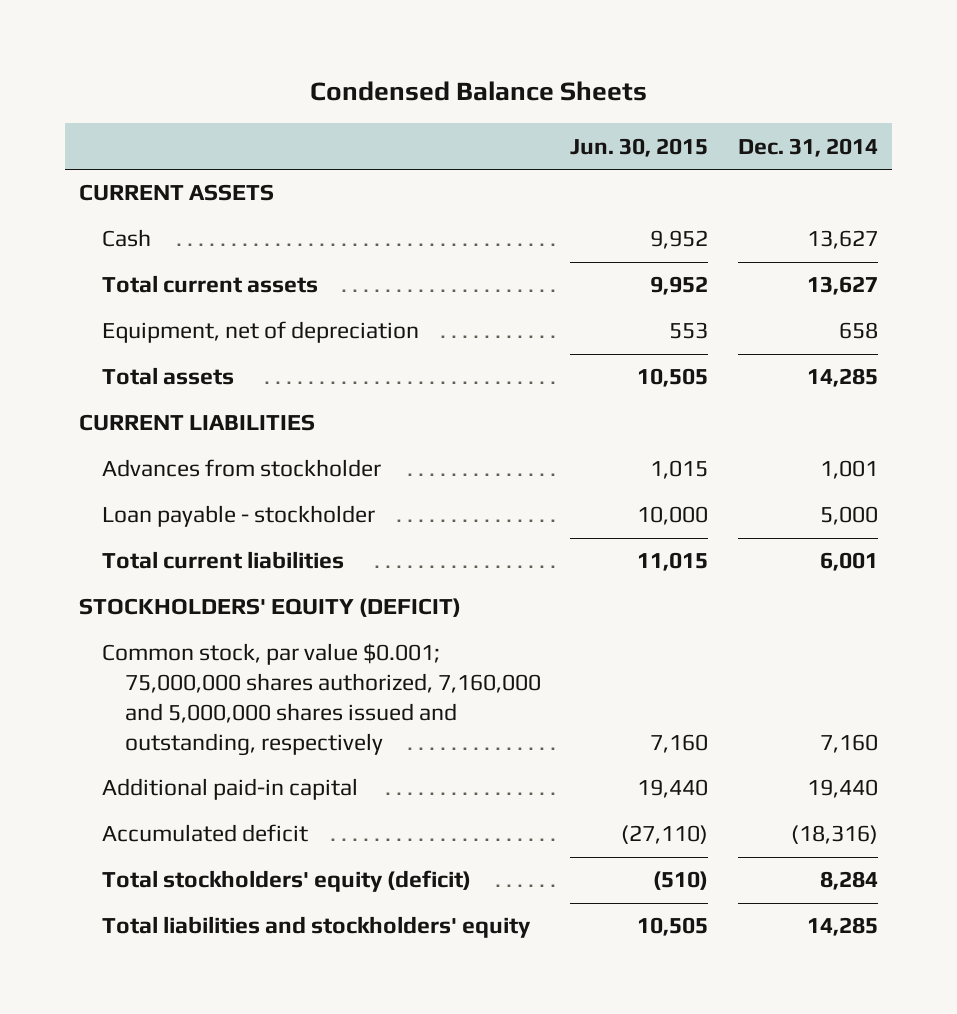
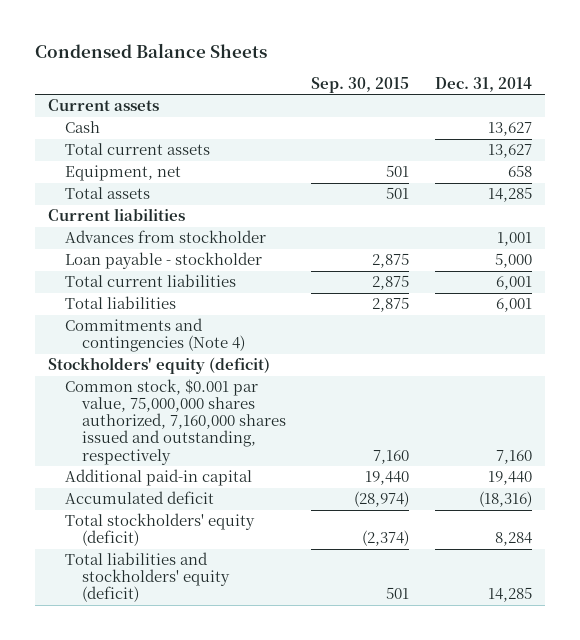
- | Jun. 30, 2015 | Dec. 31, 2014
+ | Sep. 30, 2015 | Dec. 31, 2014
- CURRENT ASSETS
+ Current assets
- Equipment, net of depreciation | 553 | 658
+ Equipment, net | 501 | 658
- CURRENT LIABILITIES
+ Current liabilities
- STOCKHOLDERS' EQUITY (DEFICIT)
- Common stock, par value $0.001; 75,000,000 shares authorized, 7,160,000 and 5,000,000 shares issued and outstanding, respectively | 7,160 | 7,160
+ Total liabilities | 2,875 | 6,001
+ Commitments and contingencies (Note 4)
+ Stockholders' equity (deficit)
+ Common stock, $0.001 par value, 75,000,000 shares authorized, 7,160,000 shares issued and outstanding, respectively | 7,160 | 7,160
- Total liabilities and stockholders' equity | 10,505 | 14,285
+ Total liabilities and stockholders' equity (deficit) | 501 | 14,285

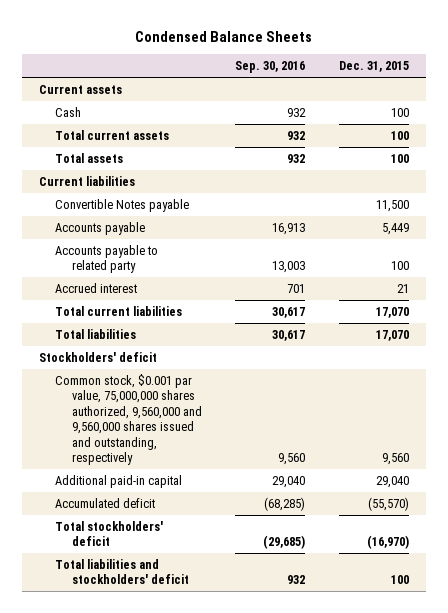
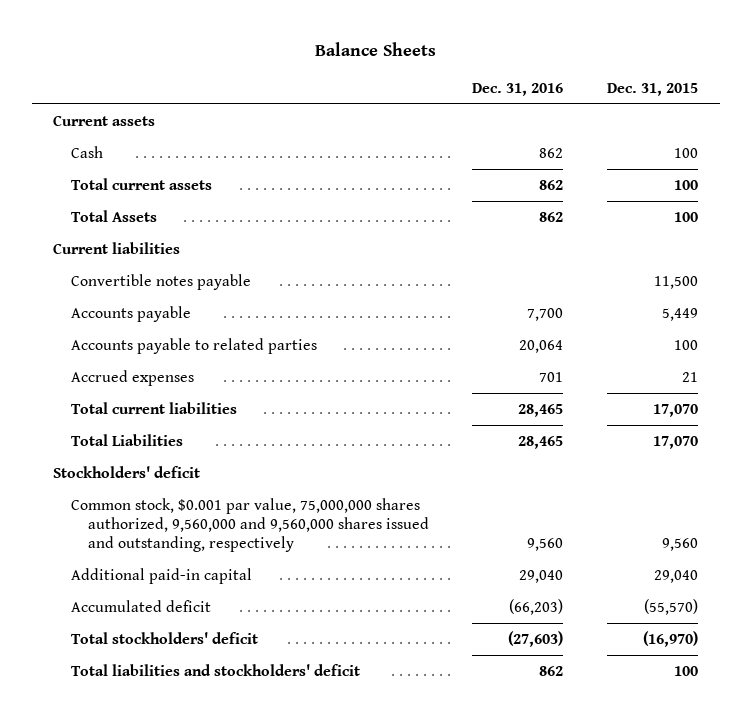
- Condensed Balance Sheets
+ Balance Sheets
- | Sep. 30, 2016 | Dec. 31, 2015
+ | Dec. 31, 2016 | Dec. 31, 2015
- Total assets | 932 | 100
+ Total Assets | 862 | 100
- Convertible Notes payable | | 11,500
+ Convertible notes payable | | 11,500
- Accounts payable to related party | 13,003 | 100
- Accrued interest | 701 | 21
+ Accounts payable to related parties | 20,064 | 100
+ Accrued expenses | 701 | 21
- Total liabilities | 30,617 | 17,070
+ Total Liabilities | 28,465 | 17,070

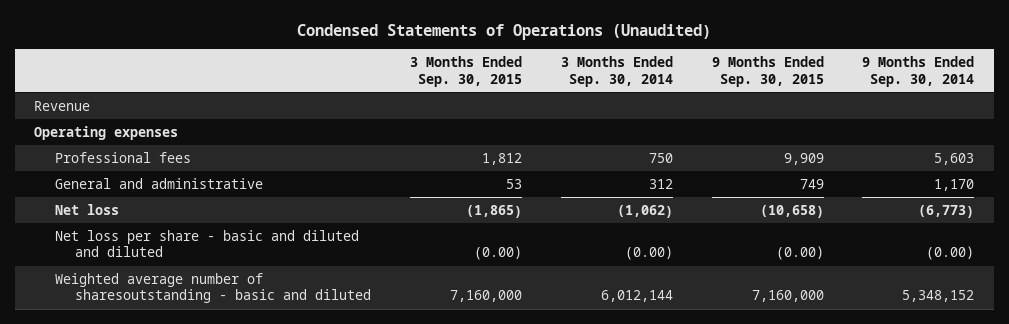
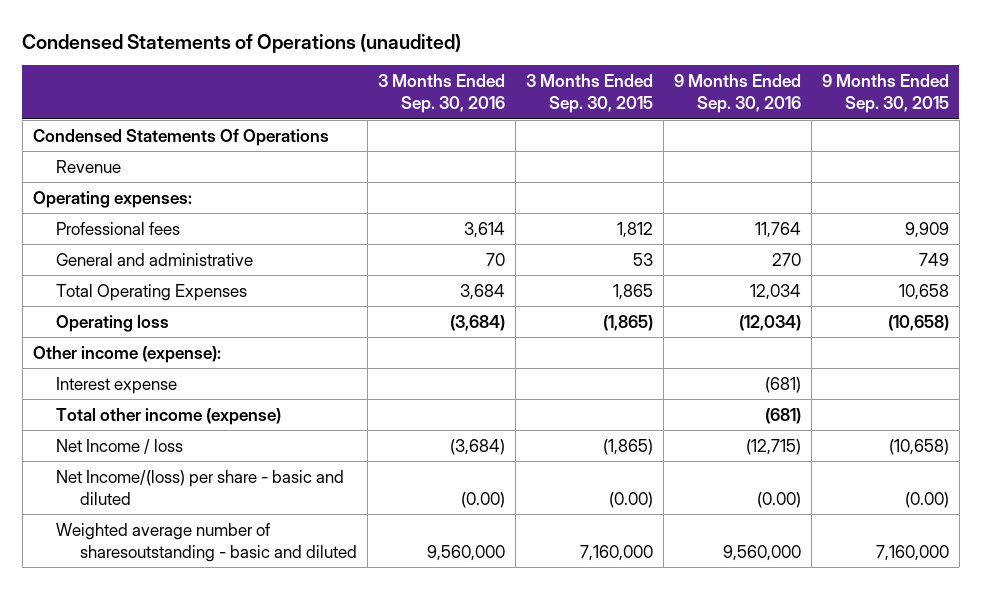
- Condensed Statements of Operations (Unaudited)
+ Condensed Statements of Operations (unaudited)
- | 3 Months Ended Sep. 30, 2015 | 3 Months Ended Sep. 30, 2014 | 9 Months Ended Sep. 30, 2015 | 9 Months Ended Sep. 30, 2014
+ | 3 Months Ended Sep. 30, 2016 | 3 Months Ended Sep. 30, 2015 | 9 Months Ended Sep. 30, 2016 | 9 Months Ended Sep. 30, 2015
+ Condensed Statements Of Operations
- Operating expenses
+ Operating expenses:
- Net loss | (1,865) | (1,062) | (10,658) | (6,773)
- Net loss per share - basic and diluted and diluted | (0.00) | (0.00) | (0.00) | (0.00)
+ Total Operating Expenses | 3,684 | 1,865 | 12,034 | 10,658
+ Operating loss | (3,684) | (1,865) | (12,034) | (10,658)
+ Other income (expense):
+ Interest expense | | | (681) |
+ Total other income (expense) | | | (681) |
+ Net Income / loss | (3,684) | (1,865) | (12,715) | (10,658)
+ Net Income/(loss) per share - basic and diluted | (0.00) | (0.00) | (0.00) | (0.00)

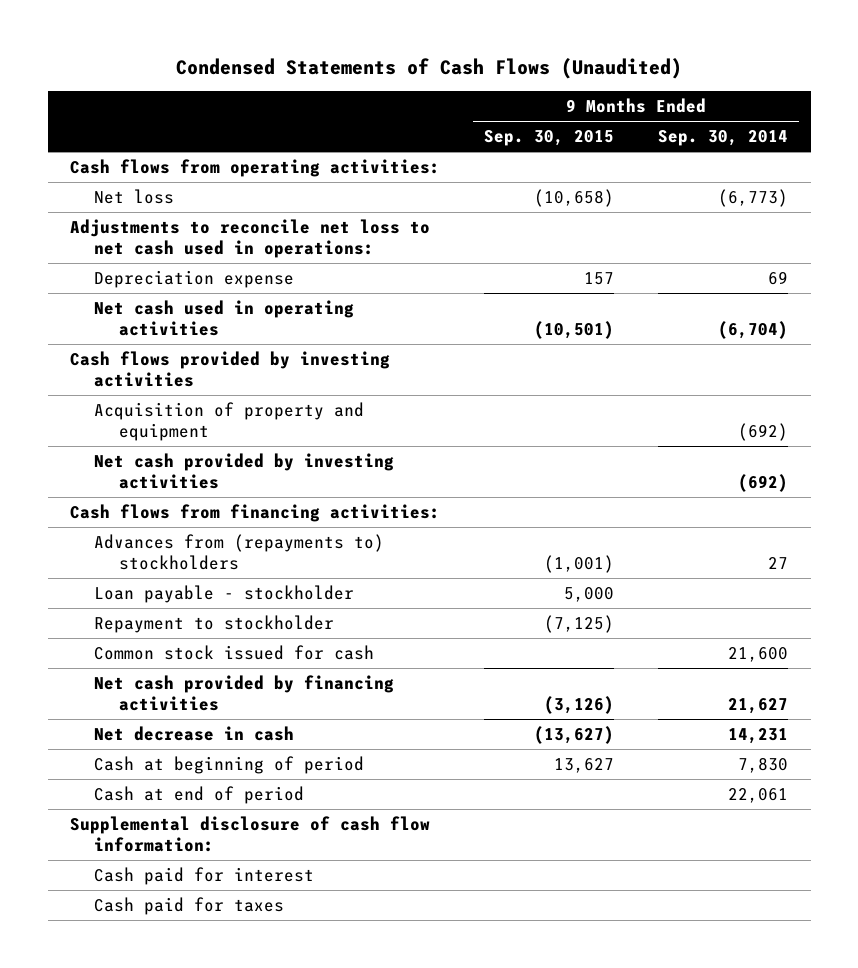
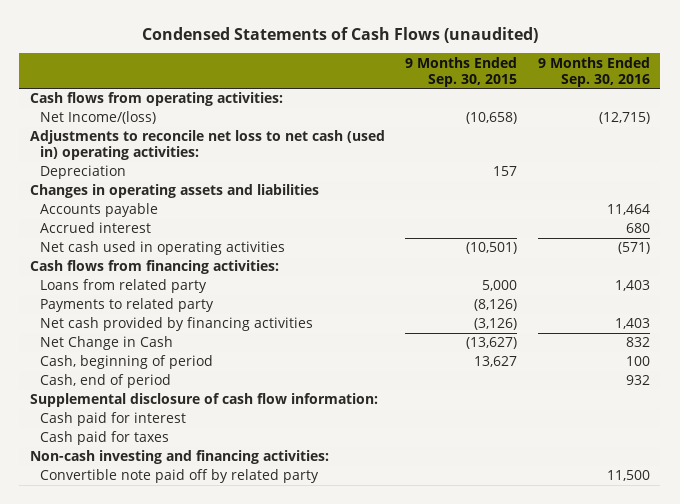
- Condensed Statements of Cash Flows (Unaudited)
+ Condensed Statements of Cash Flows (unaudited)
- | 9 Months Ended Sep. 30, 2015 | 9 Months Ended Sep. 30, 2014
+ | 9 Months Ended Sep. 30, 2015 | 9 Months Ended Sep. 30, 2016
- Net loss | (10,658) | (6,773)
- Adjustments to reconcile net loss to net cash used in operations:
- Depreciation expense | 157 | 69
+ Net Income/(loss) | (10,658) | (12,715)
+ Adjustments to reconcile net loss to net cash (used in) operating activities:
+ Depreciation | 157 |
+ Changes in operating assets and liabilities
+ Accounts payable | | 11,464
+ Accrued interest | | 680
- Cash flows provided by investing activities
- Acquisition of property and equipment | | (692)
- Net cash provided by investing activities | | (692)
- Advances from (repayments to) stockholders | (1,001) | 27
- Loan payable - stockholder | 5,000 |
- Repayment to stockholder | (7,125) |
- Common stock issued for cash | | 21,600
+ Loans from related party | 5,000 | 1,403
+ Payments to related party | (8,126) |
- Net decrease in cash | (13,627) | 14,231
- Cash at beginning of period | 13,627 | 7,830
- Cash at end of period | | 22,061
+ Net Change in Cash | (13,627) | 832
+ Cash, beginning of period | 13,627 | 100
+ Cash, end of period | | 932
+ Non-cash investing and financing activities:
+ Convertible note paid off by related party | | 11,500

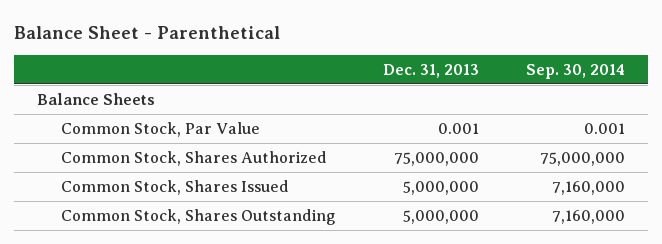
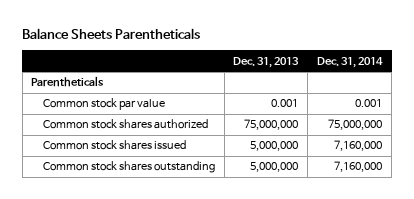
- Balance Sheet - Parenthetical
+ Balance Sheets Parentheticals
- | Dec. 31, 2013 | Sep. 30, 2014
+ | Dec. 31, 2013 | Dec. 31, 2014
- Balance Sheets
- Common Stock, Par Value | 0.001 | 0.001
- Common Stock, Shares Authorized | 75,000,000 | 75,000,000
- Common Stock, Shares Issued | 5,000,000 | 7,160,000
- Common Stock, Shares Outstanding | 5,000,000 | 7,160,000
+ Parentheticals
+ Common stock par value | 0.001 | 0.001
+ Common stock shares authorized | 75,000,000 | 75,000,000
+ Common stock shares issued | 5,000,000 | 7,160,000
+ Common stock shares outstanding | 5,000,000 | 7,160,000

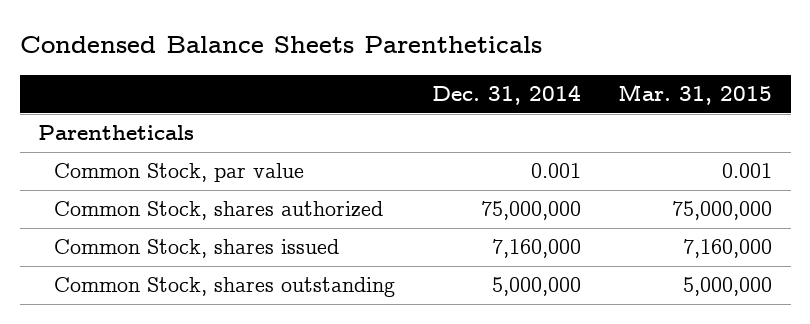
- Balance Sheets Parentheticals
+ Condensed Balance Sheets Parentheticals
- | Dec. 31, 2013 | Dec. 31, 2014
+ | Dec. 31, 2014 | Mar. 31, 2015
- Common stock par value | 0.001 | 0.001
- Common stock shares authorized | 75,000,000 | 75,000,000
- Common stock shares issued | 5,000,000 | 7,160,000
- Common stock shares outstanding | 5,000,000 | 7,160,000
+ Common Stock, par value | 0.001 | 0.001
+ Common Stock, shares authorized | 75,000,000 | 75,000,000
+ Common Stock, shares issued | 7,160,000 | 7,160,000
+ Common Stock, shares outstanding | 5,000,000 | 5,000,000

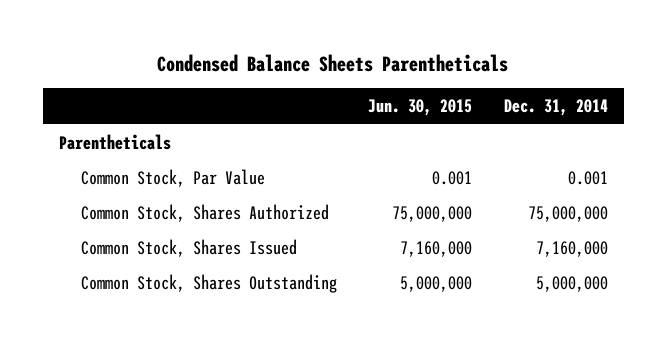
- | Dec. 31, 2014 | Mar. 31, 2015
+ | Jun. 30, 2015 | Dec. 31, 2014
- Common Stock, par value | 0.001 | 0.001
- Common Stock, shares authorized | 75,000,000 | 75,000,000
- Common Stock, shares issued | 7,160,000 | 7,160,000
- Common Stock, shares outstanding | 5,000,000 | 5,000,000
+ Common Stock, Par Value | 0.001 | 0.001
+ Common Stock, Shares Authorized | 75,000,000 | 75,000,000
+ Common Stock, Shares Issued | 7,160,000 | 7,160,000
+ Common Stock, Shares Outstanding | 5,000,000 | 5,000,000

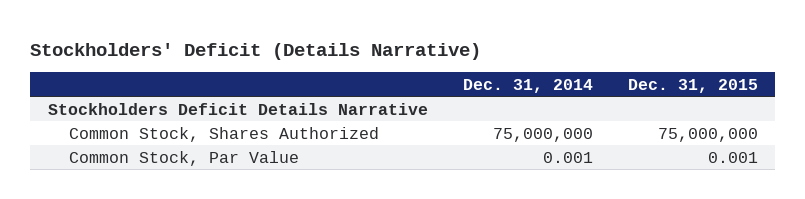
- Condensed Balance Sheets Parentheticals
+ Stockholders' Deficit (Details Narrative)
- | Jun. 30, 2015 | Dec. 31, 2014
+ | Dec. 31, 2014 | Dec. 31, 2015
- Parentheticals
+ Stockholders Deficit Details Narrative
- Common Stock, Shares Issued | 7,160,000 | 7,160,000
- Common Stock, Shares Outstanding | 5,000,000 | 5,000,000
moved down: Common Stock, Par Value | 0.001 | 0.001

